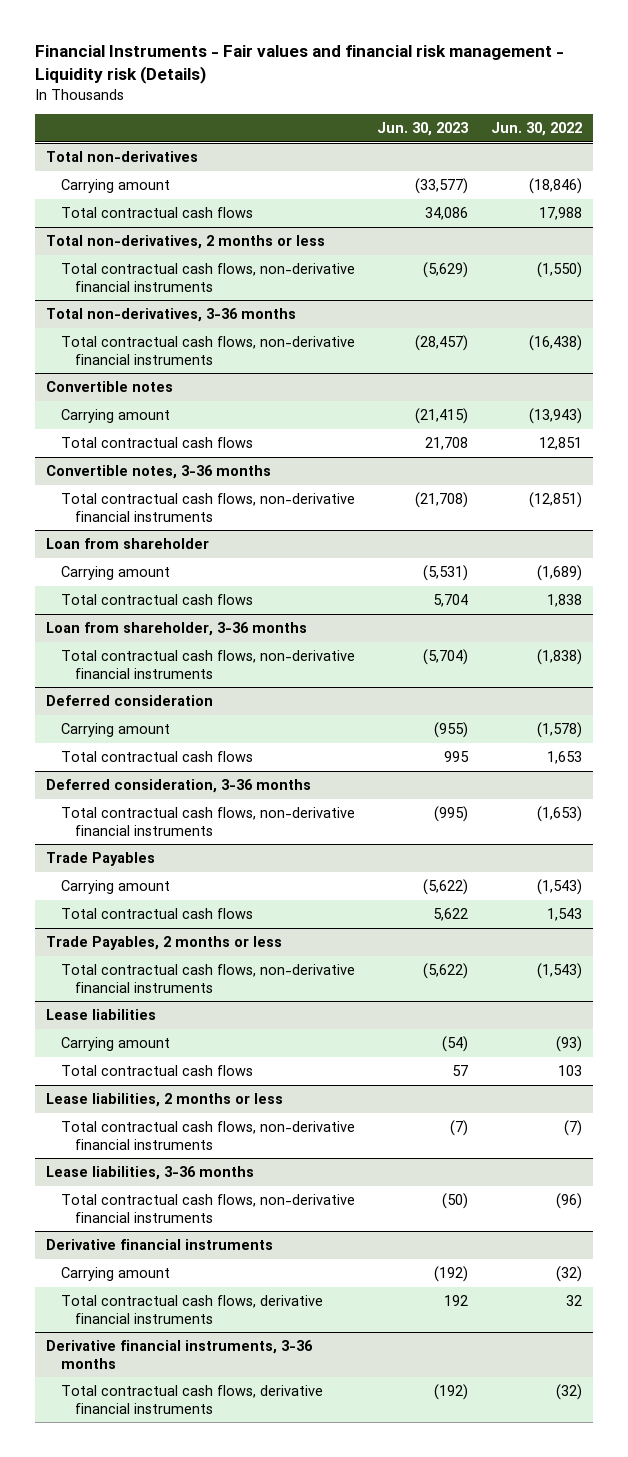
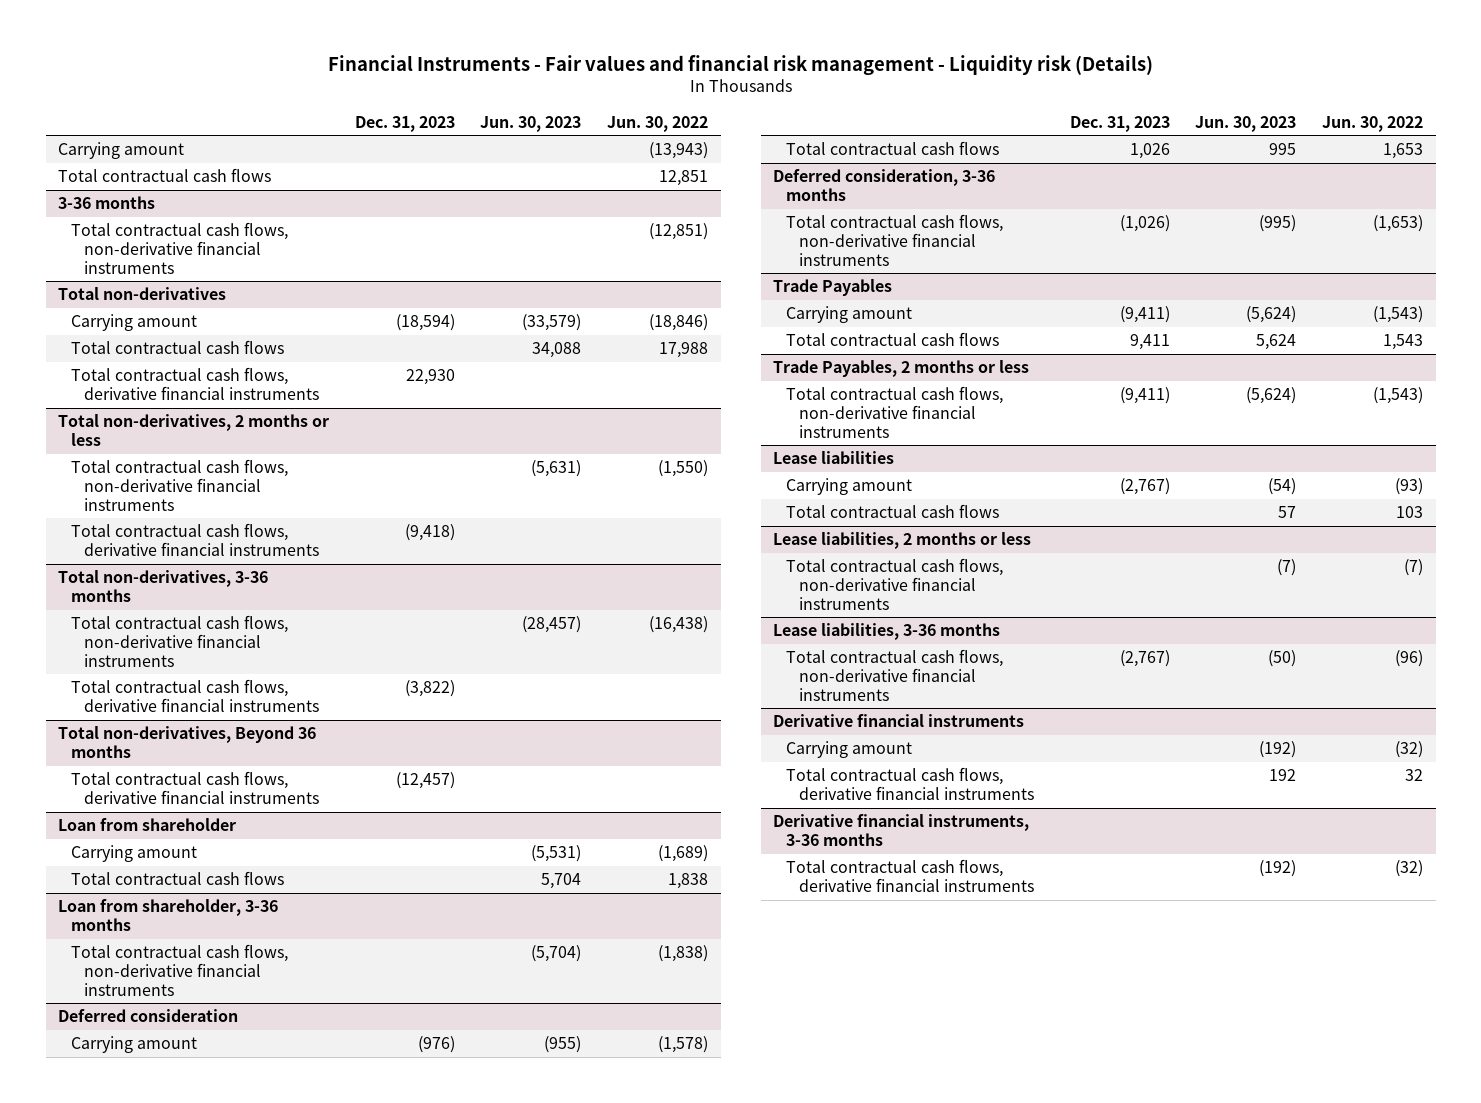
- | Jun. 30, 2023 | Jun. 30, 2022
+ | Dec. 31, 2023 | Jun. 30, 2023 | Jun. 30, 2022
+ Carrying amount | | | (13,943)
+ Total contractual cash flows | | | 12,851
+ 3-36 months
+ Total contractual cash flows, non-derivative financial instruments | | | (12,851)
@ Total non-derivatives
- Carrying amount | (33,577) | (18,846)
- Total contractual cash flows | 34,086 | 17,988
+ Carrying amount | (18,594) | (33,579) | (18,846)
+ Total contractual cash flows | | 34,088 | 17,988
+ Total contractual cash flows, derivative financial instruments | 22,930 | |
@ Total non-derivatives, 2 months or less
- Total contractual cash flows, non-derivative financial instruments | (5,629) | (1,550)
+ Total contractual cash flows, non-derivative financial instruments | | (5,631) | (1,550)
+ Total contractual cash flows, derivative financial instruments | (9,418) | |
- Convertible notes
- Carrying amount | (21,415) | (13,943)
- Total contractual cash flows | 21,708 | 12,851
- Convertible notes, 3-36 months
- Total contractual cash flows, non-derivative financial instruments | (21,708) | (12,851)
@ Total non-derivatives, 3-36 months
+ Total contractual cash flows, derivative financial instruments | (3,822) | |
+ Total non-derivatives, Beyond 36 months
+ Total contractual cash flows, derivative financial instruments | (12,457) | |
@ Trade Payables
- Carrying amount | (5,622) | (1,543)
- Total contractual cash flows | 5,622 | 1,543
+ Carrying amount | (9,411) | (5,624) | (1,543)
+ Total contractual cash flows | 9,411 | 5,624 | 1,543
@ Trade Payables, 2 months or less
- Total contractual cash flows, non-derivative financial instruments | (5,622) | (1,543)
+ Total contractual cash flows, non-derivative financial instruments | (9,411) | (5,624) | (1,543)

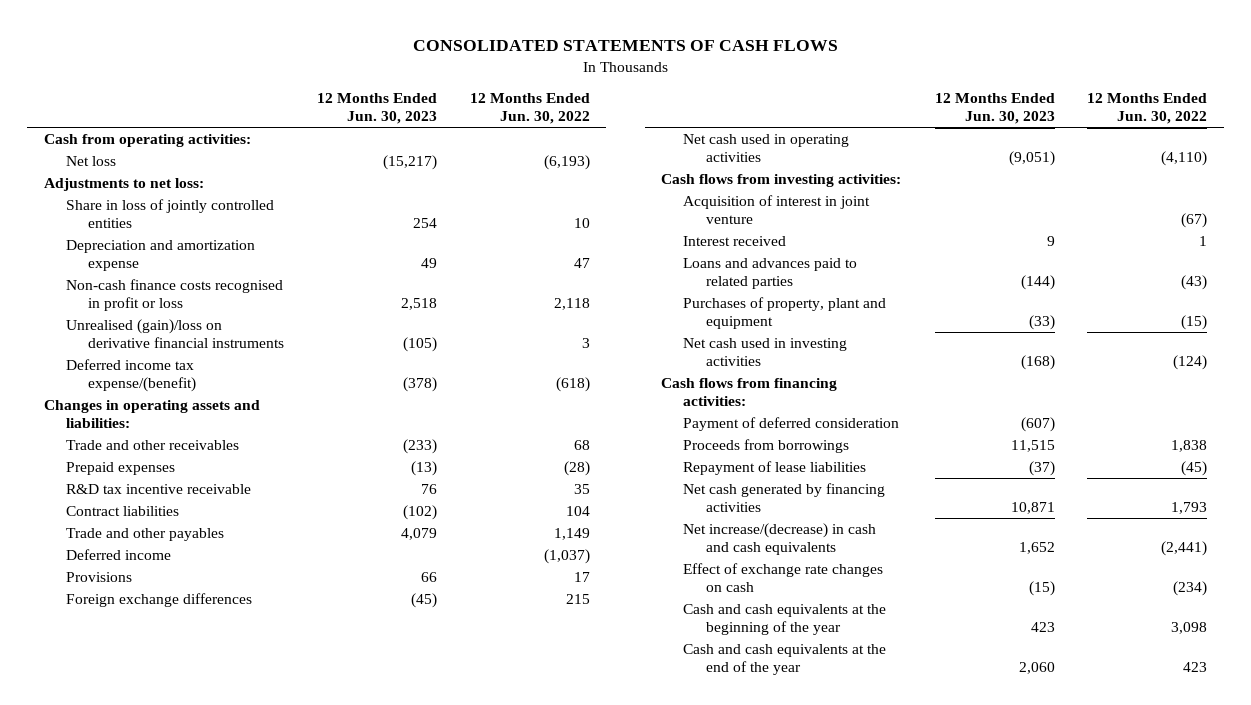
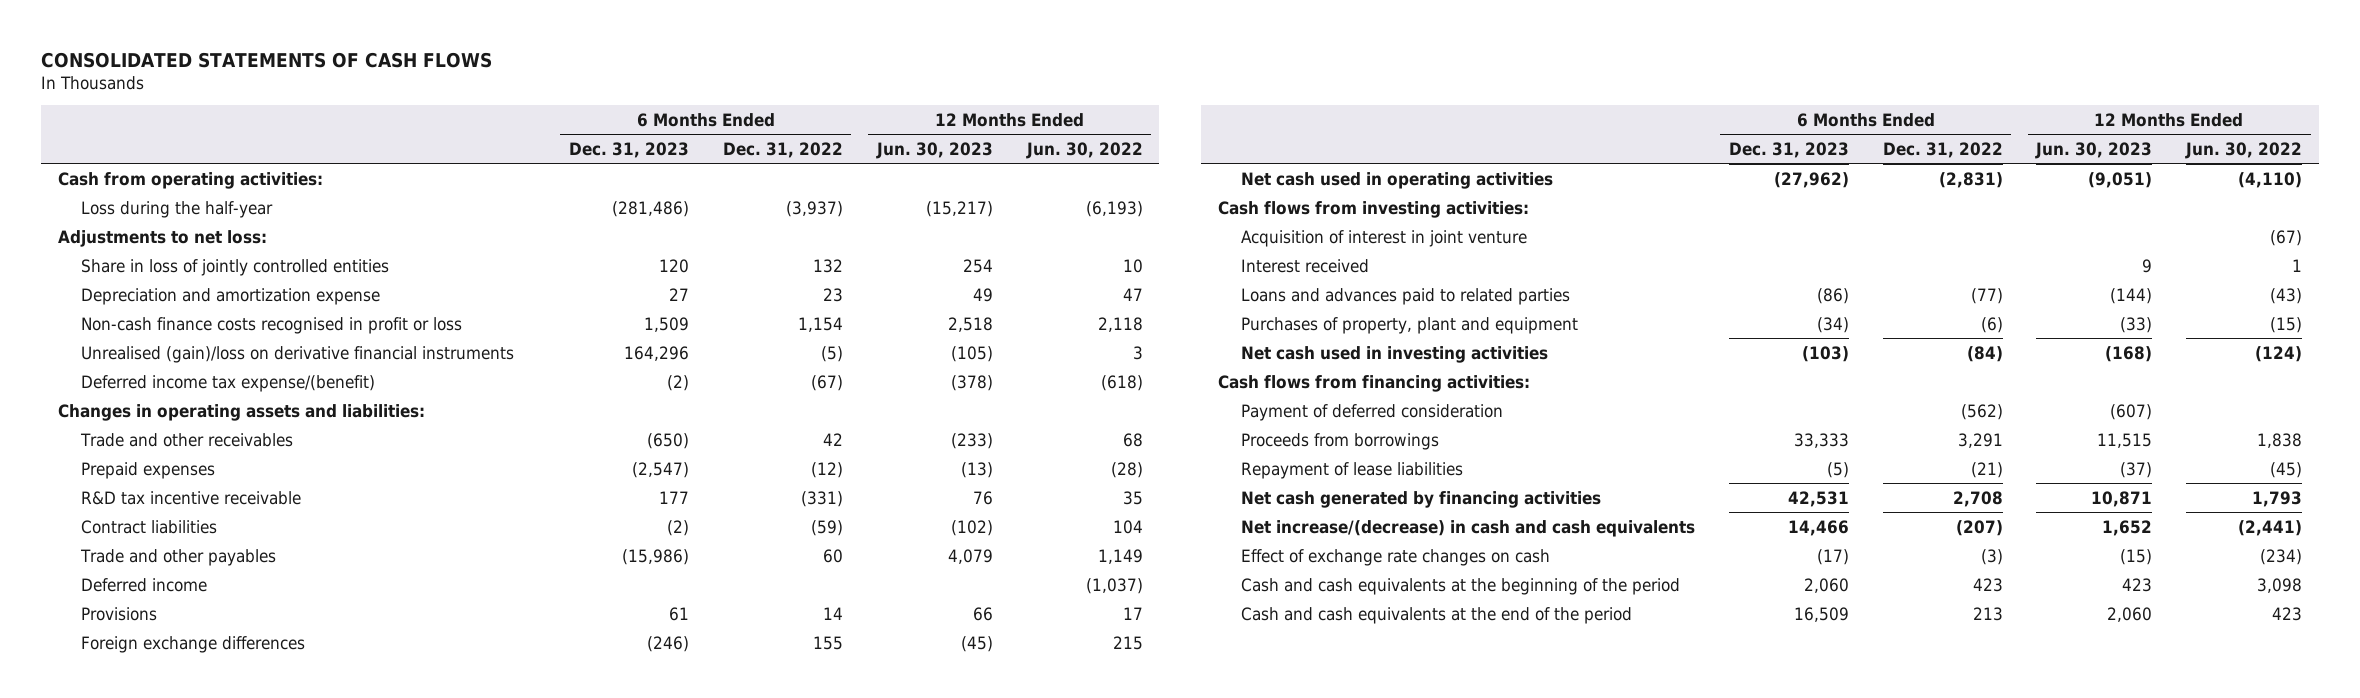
- | 12 Months Ended Jun. 30, 2023 | 12 Months Ended Jun. 30, 2022
+ | 6 Months Ended Dec. 31, 2023 | 6 Months Ended Dec. 31, 2022 | 12 Months Ended Jun. 30, 2023 | 12 Months Ended Jun. 30, 2022
- Net loss | (15,217) | (6,193)
+ Loss during the half-year | (281,486) | (3,937) | (15,217) | (6,193)
- Cash and cash equivalents at the beginning of the year | 423 | 3,098
- Cash and cash equivalents at the end of the year | 2,060 | 423
+ Cash and cash equivalents at the beginning of the period | 2,060 | 423 | 423 | 3,098
+ Cash and cash equivalents at the end of the period | 16,509 | 213 | 2,060 | 423

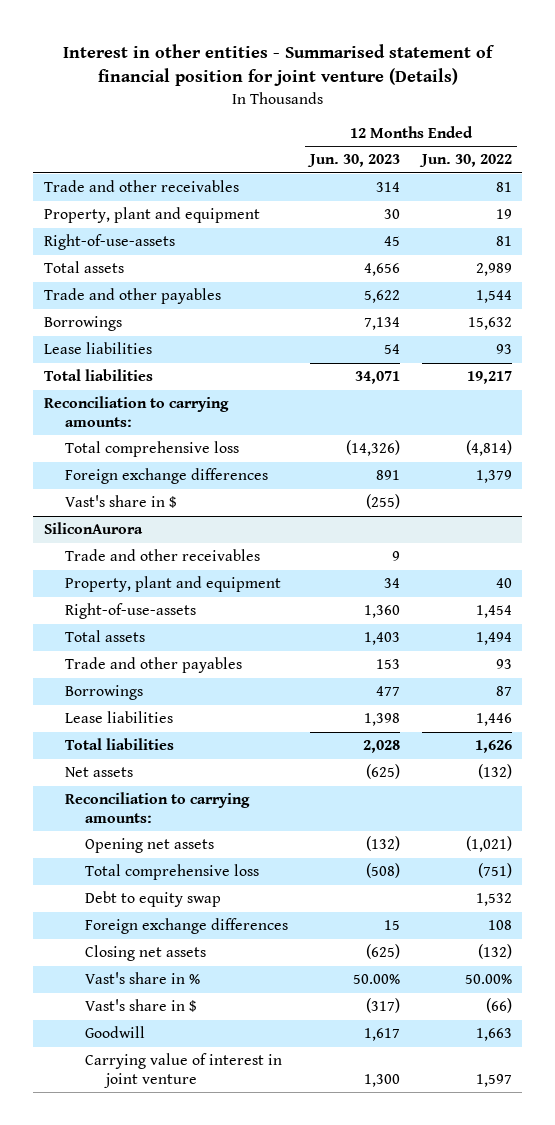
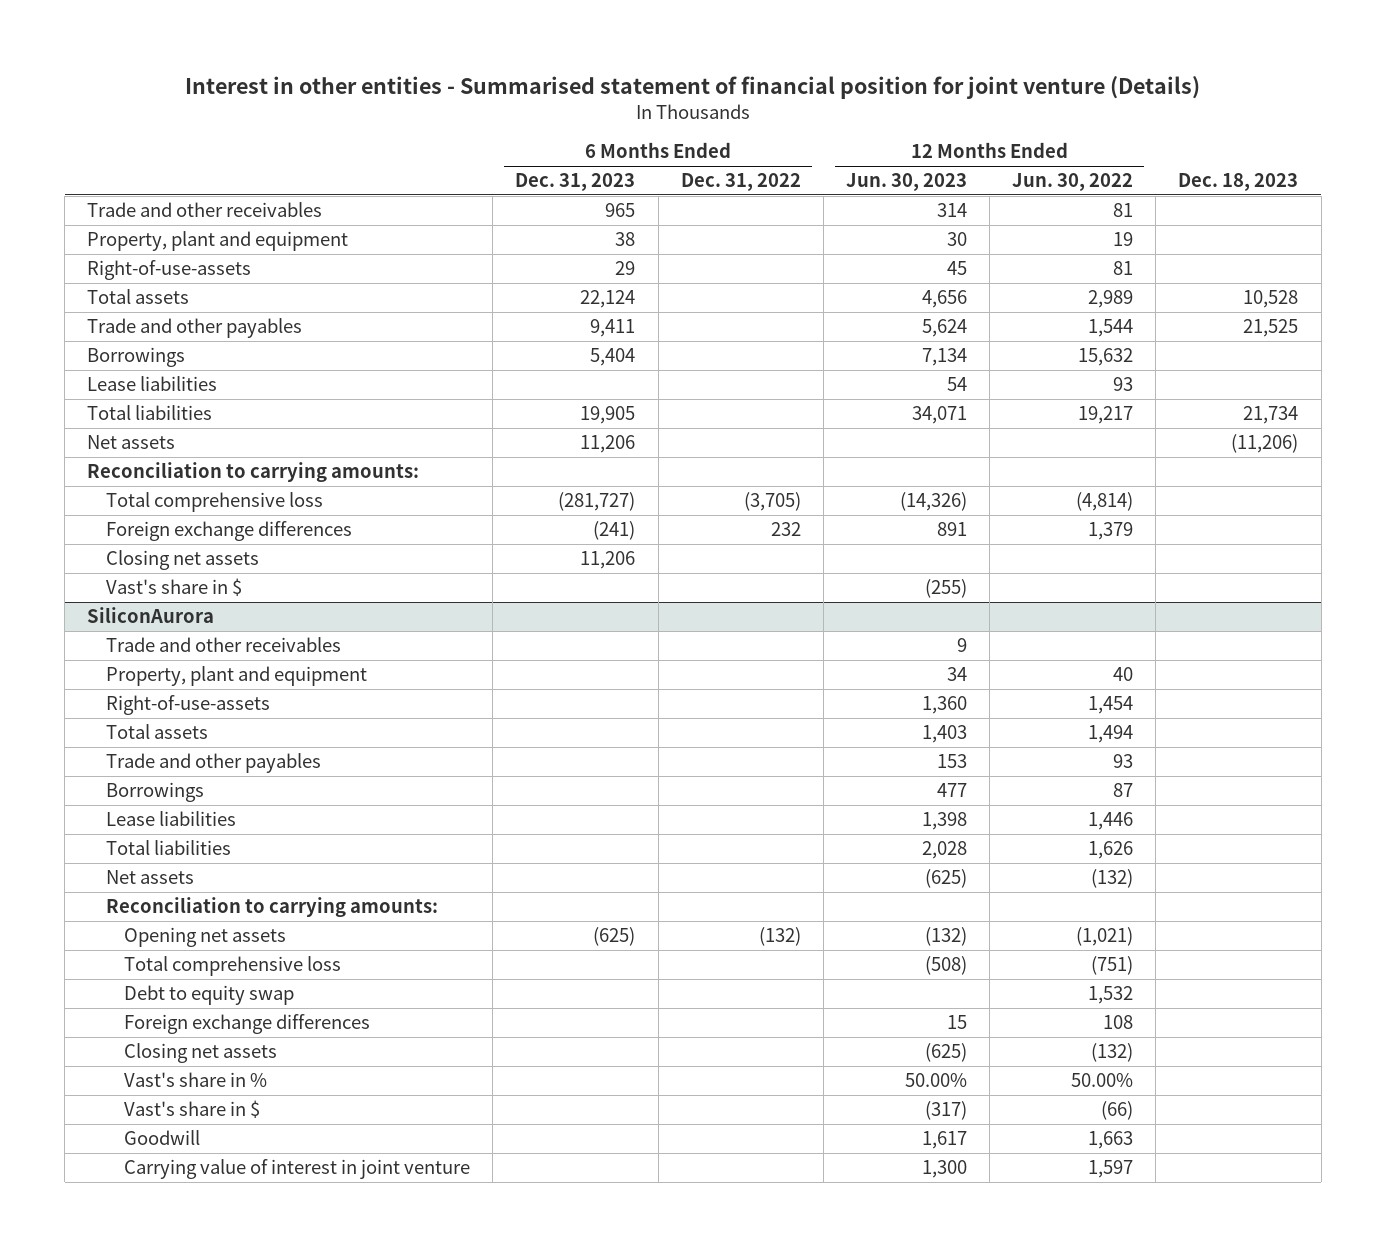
- | 12 Months Ended Jun. 30, 2023 | 12 Months Ended Jun. 30, 2022
+ | 6 Months Ended Dec. 31, 2023 | 6 Months Ended Dec. 31, 2022 | 12 Months Ended Jun. 30, 2023 | 12 Months Ended Jun. 30, 2022 | Dec. 18, 2023
- Trade and other payables | 5,622 | 1,544
+ Trade and other payables | 9,411 | | 5,624 | 1,544 | 21,525
+ Net assets | 11,206 | | | | (11,206)
+ Closing net assets | 11,206 | | | |

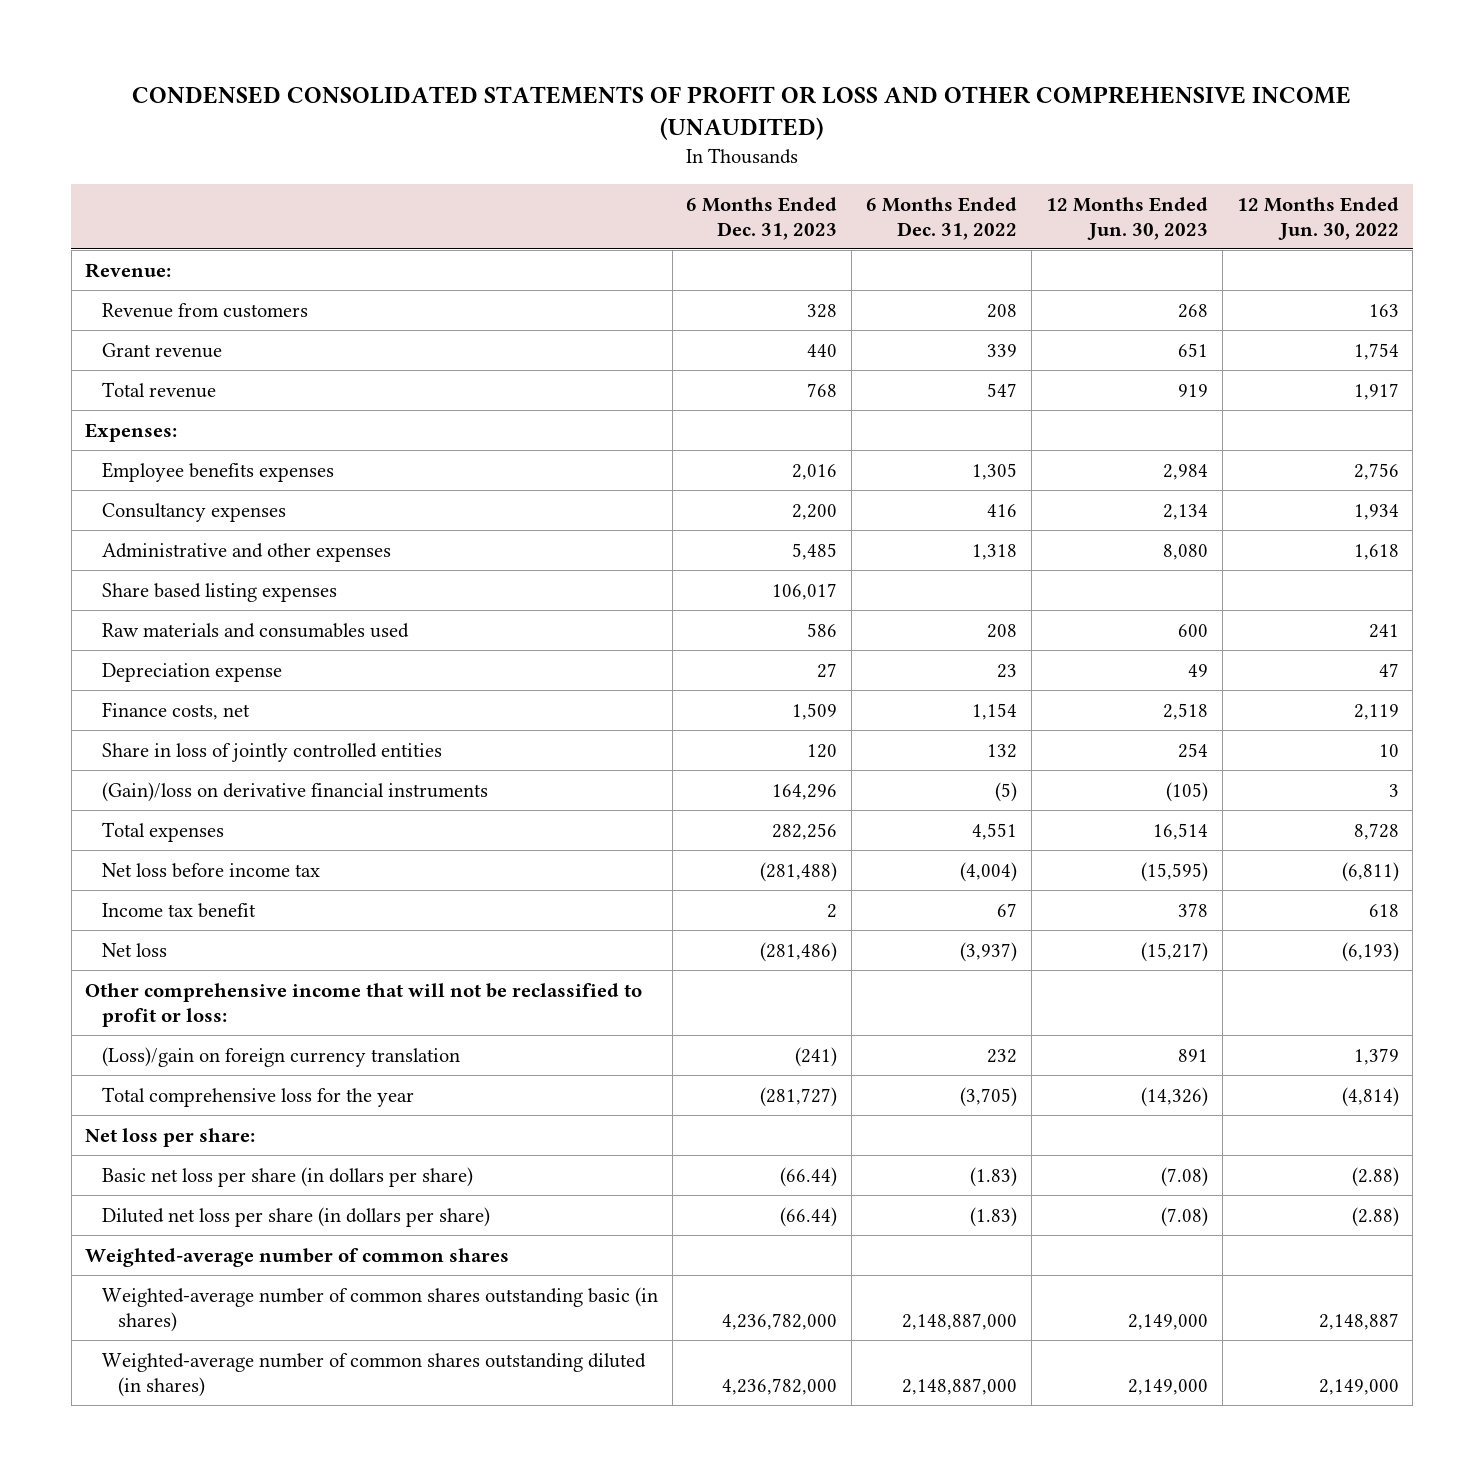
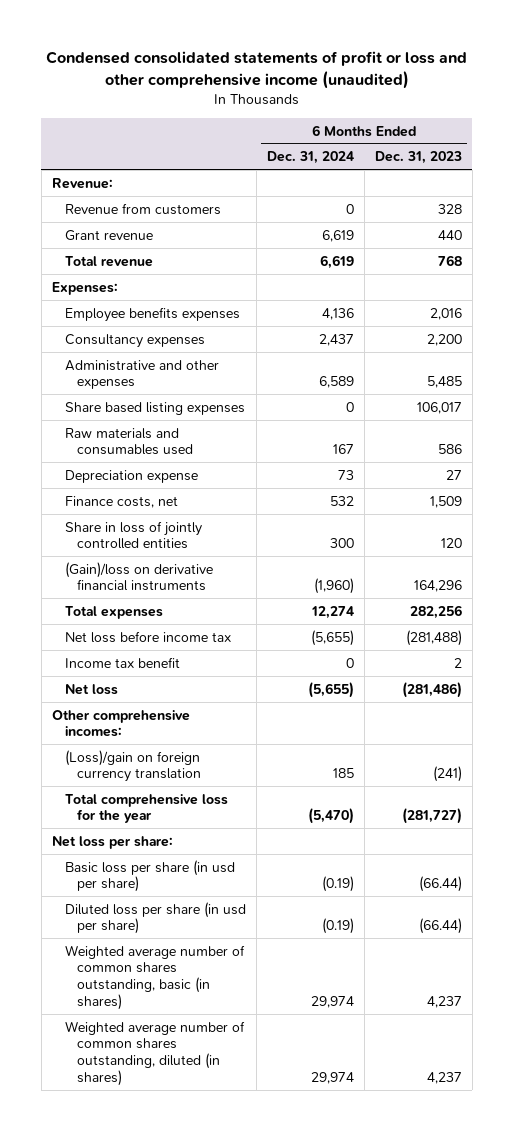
- CONDENSED CONSOLIDATED STATEMENTS OF PROFIT OR LOSS AND OTHER COMPREHENSIVE INCOME (UNAUDITED)
+ Condensed consolidated statements of profit or loss and other comprehensive income (unaudited)
- | 6 Months Ended Dec. 31, 2023 | 6 Months Ended Dec. 31, 2022 | 12 Months Ended Jun. 30, 2023 | 12 Months Ended Jun. 30, 2022
+ | 6 Months Ended Dec. 31, 2024 | 6 Months Ended Dec. 31, 2023
- Other comprehensive income that will not be reclassified to profit or loss:
+ Other comprehensive incomes:
- Basic net loss per share (in dollars per share) | (66.44) | (1.83) | (7.08) | (2.88)
- Diluted net loss per share (in dollars per share) | (66.44) | (1.83) | (7.08) | (2.88)
- Weighted-average number of common shares
- Weighted-average number of common shares outstanding basic (in shares) | 4,236,782,000 | 2,148,887,000 | 2,149,000 | 2,148,887
- Weighted-average number of common shares outstanding diluted (in shares) | 4,236,782,000 | 2,148,887,000 | 2,149,000 | 2,149,000
+ Basic loss per share (in usd per share) | (0.19) | (66.44)
+ Diluted loss per share (in usd per share) | (0.19) | (66.44)
+ Weighted average number of common shares outstanding, basic (in shares) | 29,974 | 4,237
+ Weighted average number of common shares outstanding, diluted (in shares) | 29,974 | 4,237

